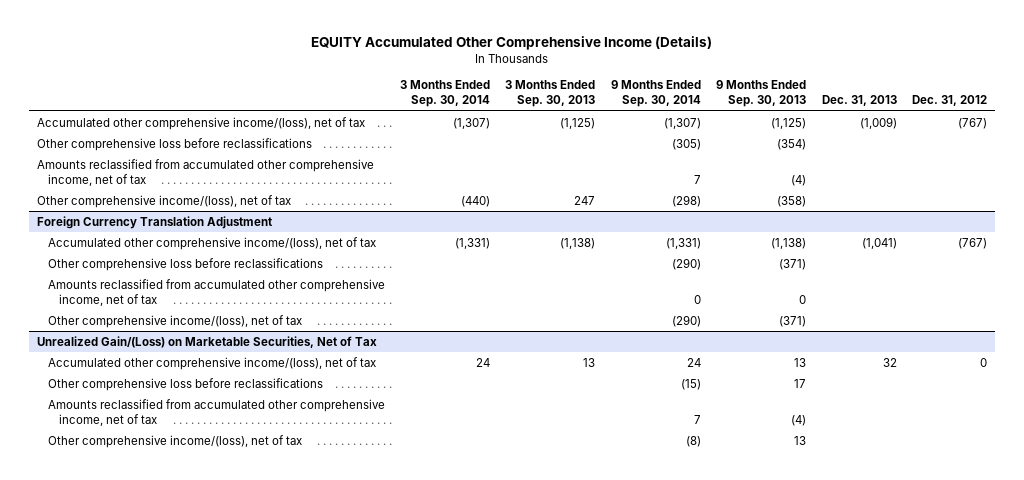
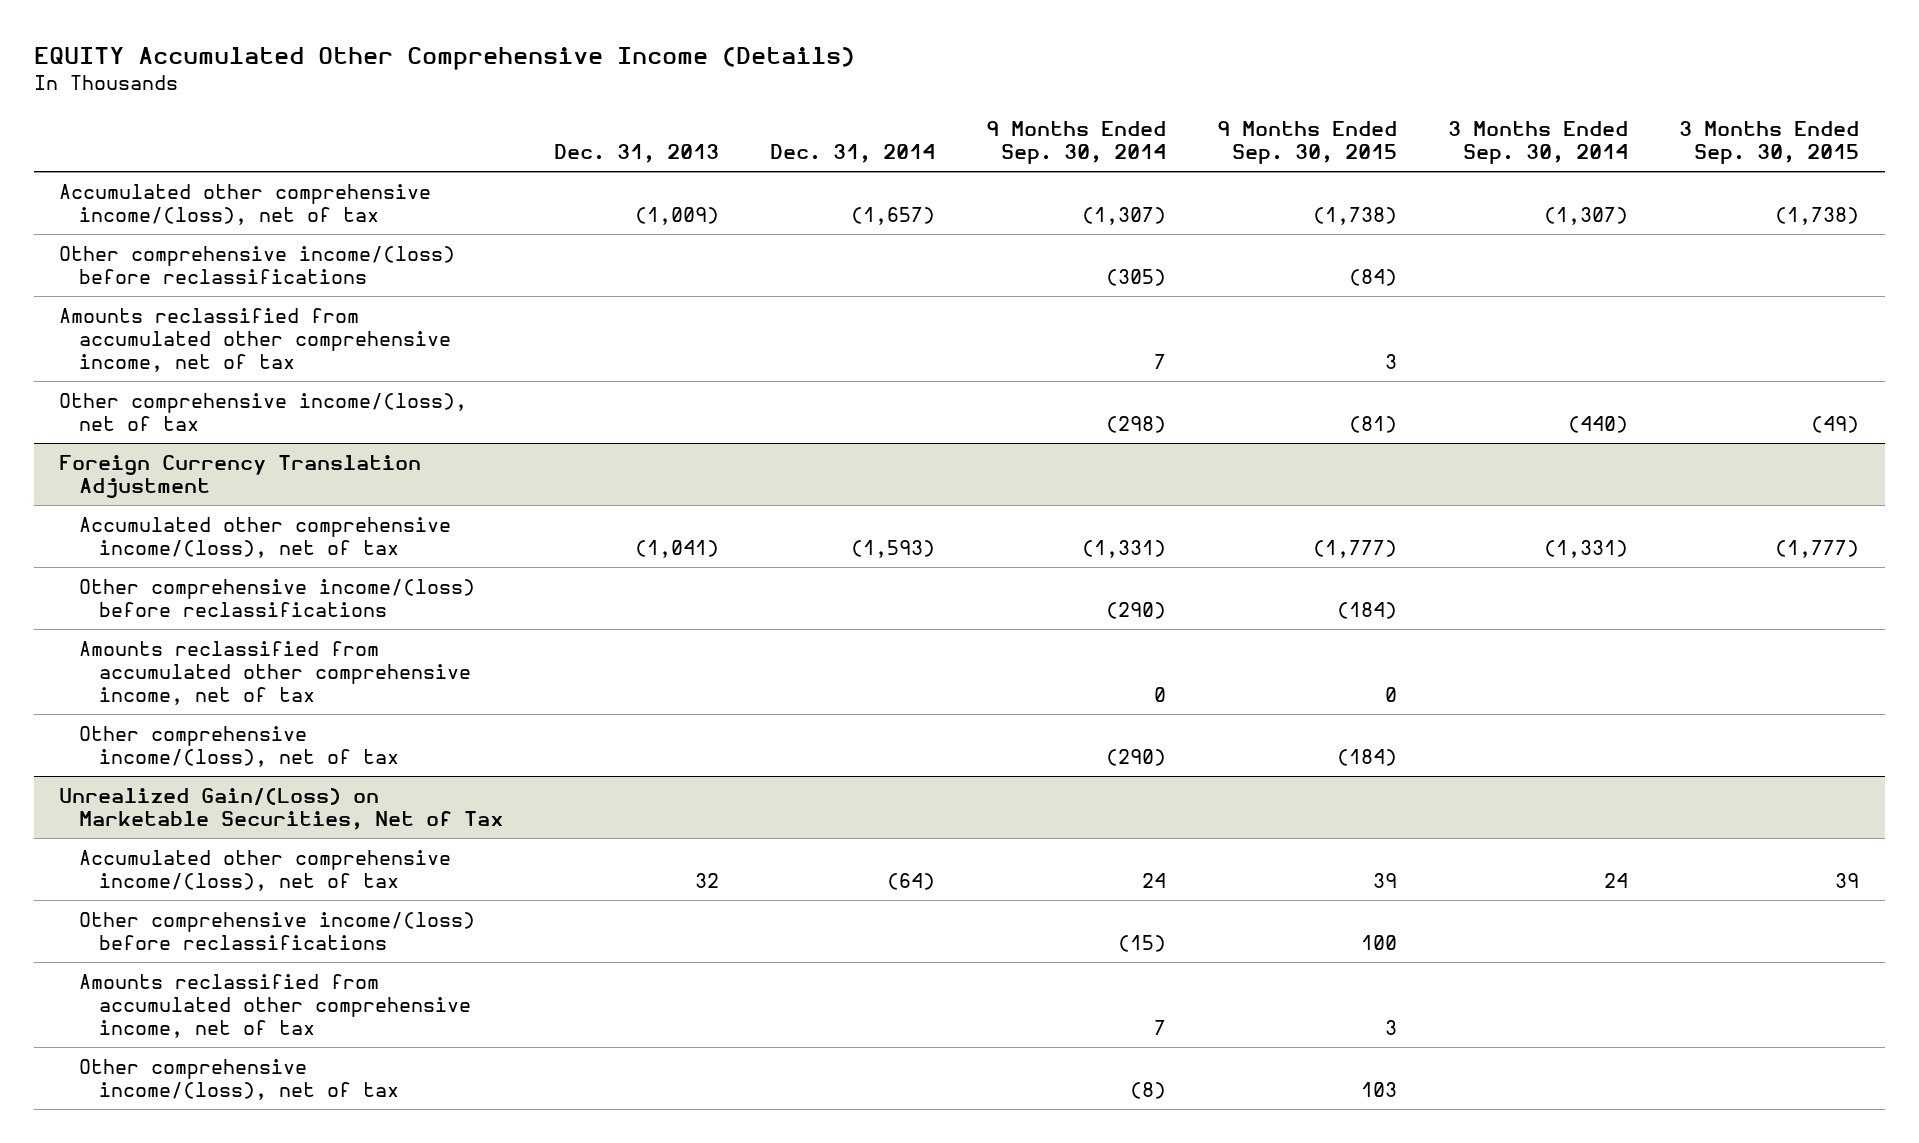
- | 3 Months Ended Sep. 30, 2014 | 3 Months Ended Sep. 30, 2013 | 9 Months Ended Sep. 30, 2014 | 9 Months Ended Sep. 30, 2013 | Dec. 31, 2013 | Dec. 31, 2012
+ | Dec. 31, 2013 | Dec. 31, 2014 | 9 Months Ended Sep. 30, 2014 | 9 Months Ended Sep. 30, 2015 | 3 Months Ended Sep. 30, 2014 | 3 Months Ended Sep. 30, 2015
- Other comprehensive loss before reclassifications | | | (305) | (354) | |
+ Other comprehensive income/(loss) before reclassifications | | | (305) | (84) | |
@ Foreign Currency Translation Adjustment
- Other comprehensive loss before reclassifications | | | (290) | (371) | |
+ Other comprehensive income/(loss) before reclassifications | | | (290) | (184) | |
@ Unrealized Gain/(Loss) on Marketable Securities, Net of Tax
- Other comprehensive loss before reclassifications | | | (15) | 17 | |
+ Other comprehensive income/(loss) before reclassifications | | | (15) | 100 | |

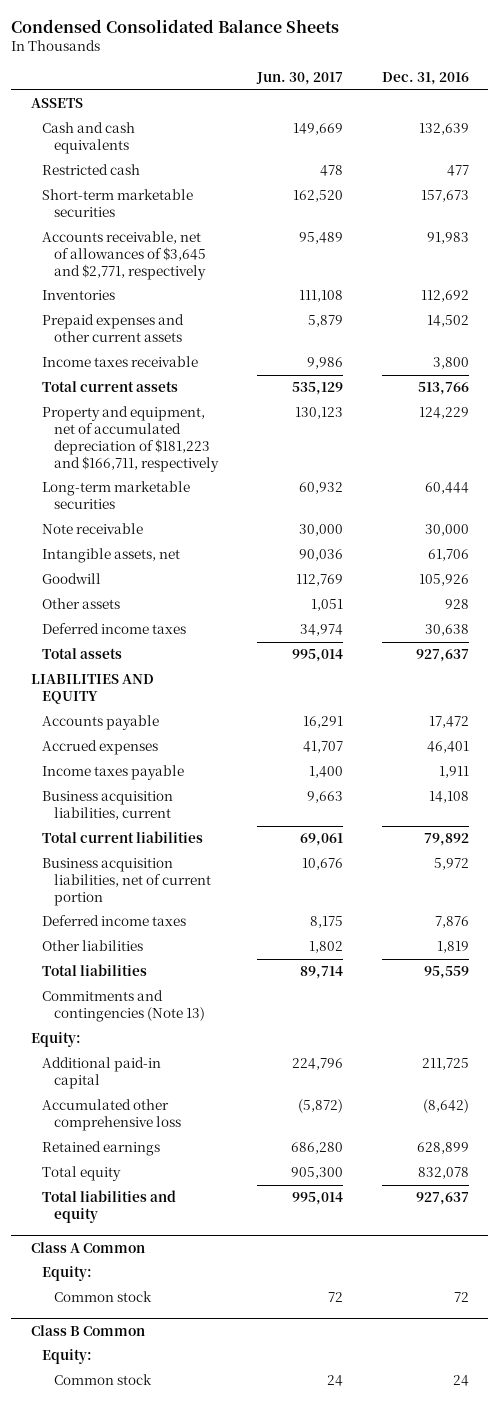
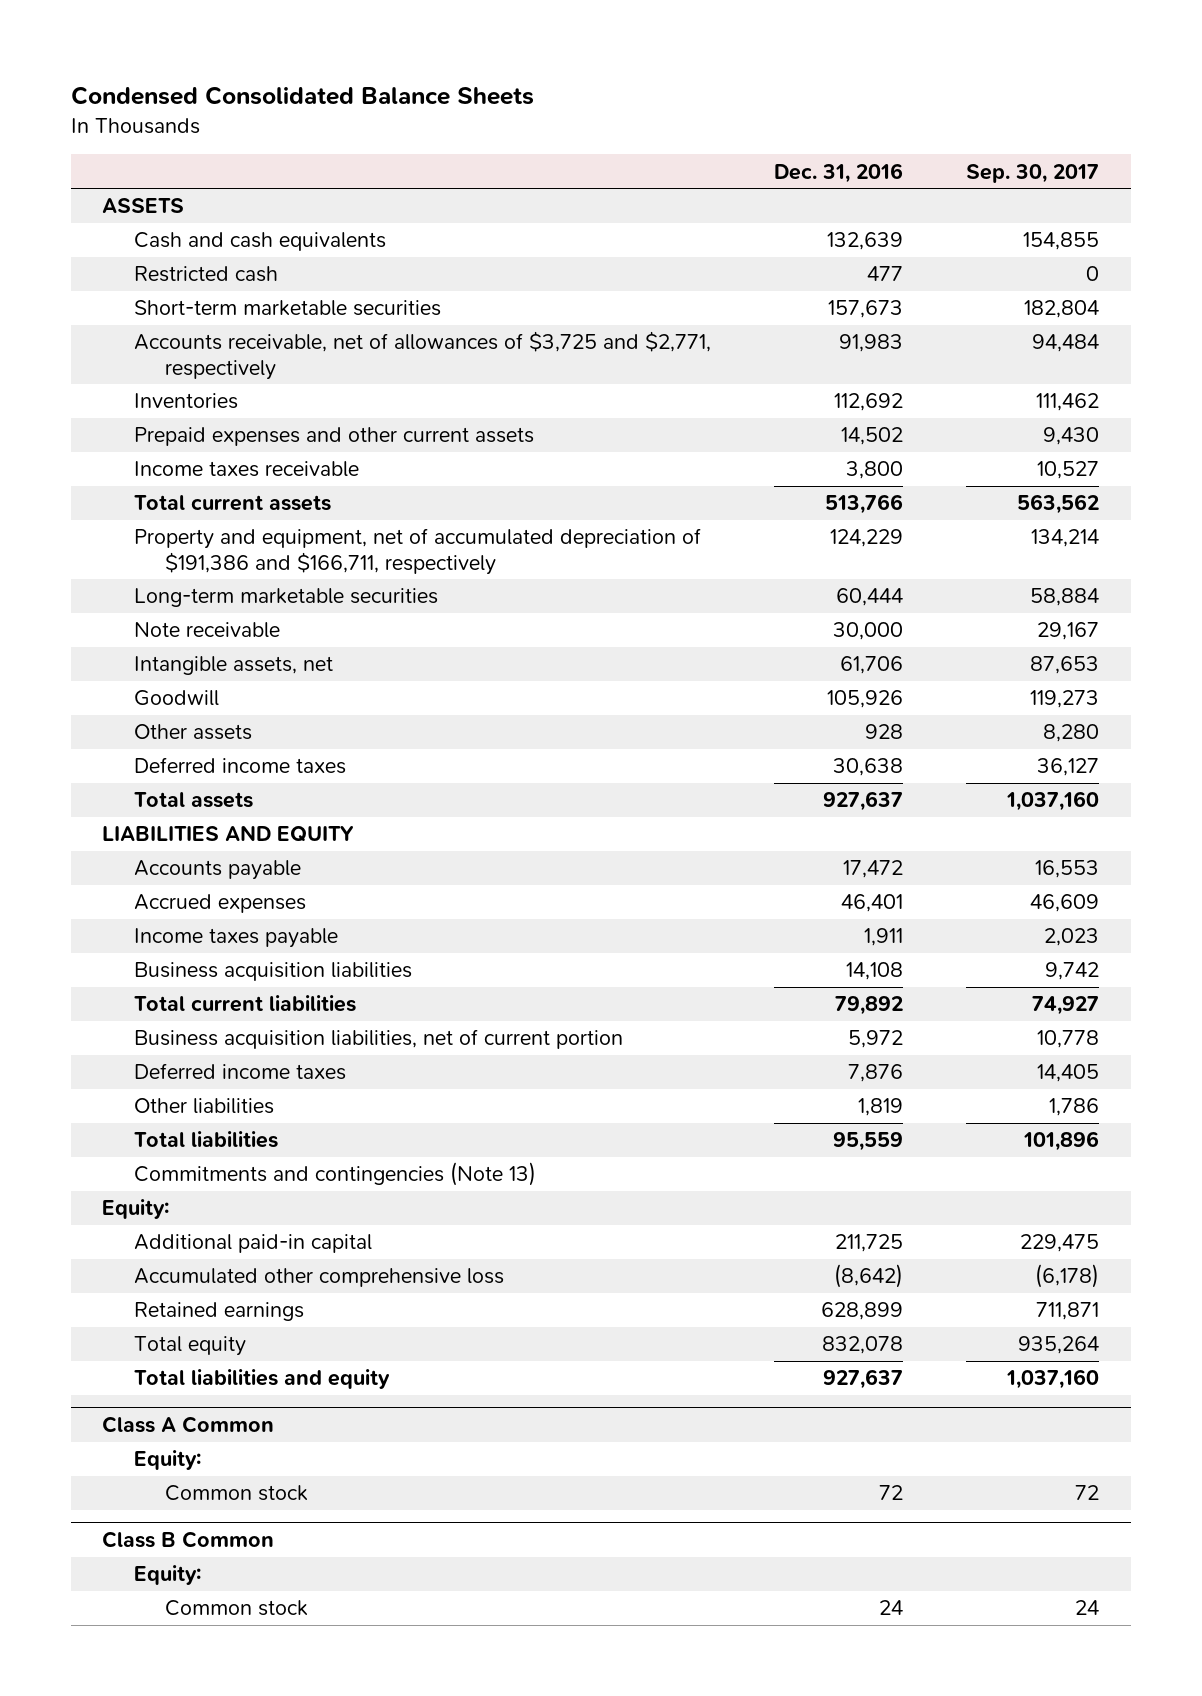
- | Jun. 30, 2017 | Dec. 31, 2016
+ | Dec. 31, 2016 | Sep. 30, 2017
- Accounts receivable, net of allowances of $3,645 and $2,771, respectively | 95,489 | 91,983
+ Accounts receivable, net of allowances of $3,725 and $2,771, respectively | 91,983 | 94,484
- Property and equipment, net of accumulated depreciation of $181,223 and $166,711, respectively | 130,123 | 124,229
+ Property and equipment, net of accumulated depreciation of $191,386 and $166,711, respectively | 124,229 | 134,214
- Business acquisition liabilities, current | 9,663 | 14,108
+ Business acquisition liabilities | 14,108 | 9,742

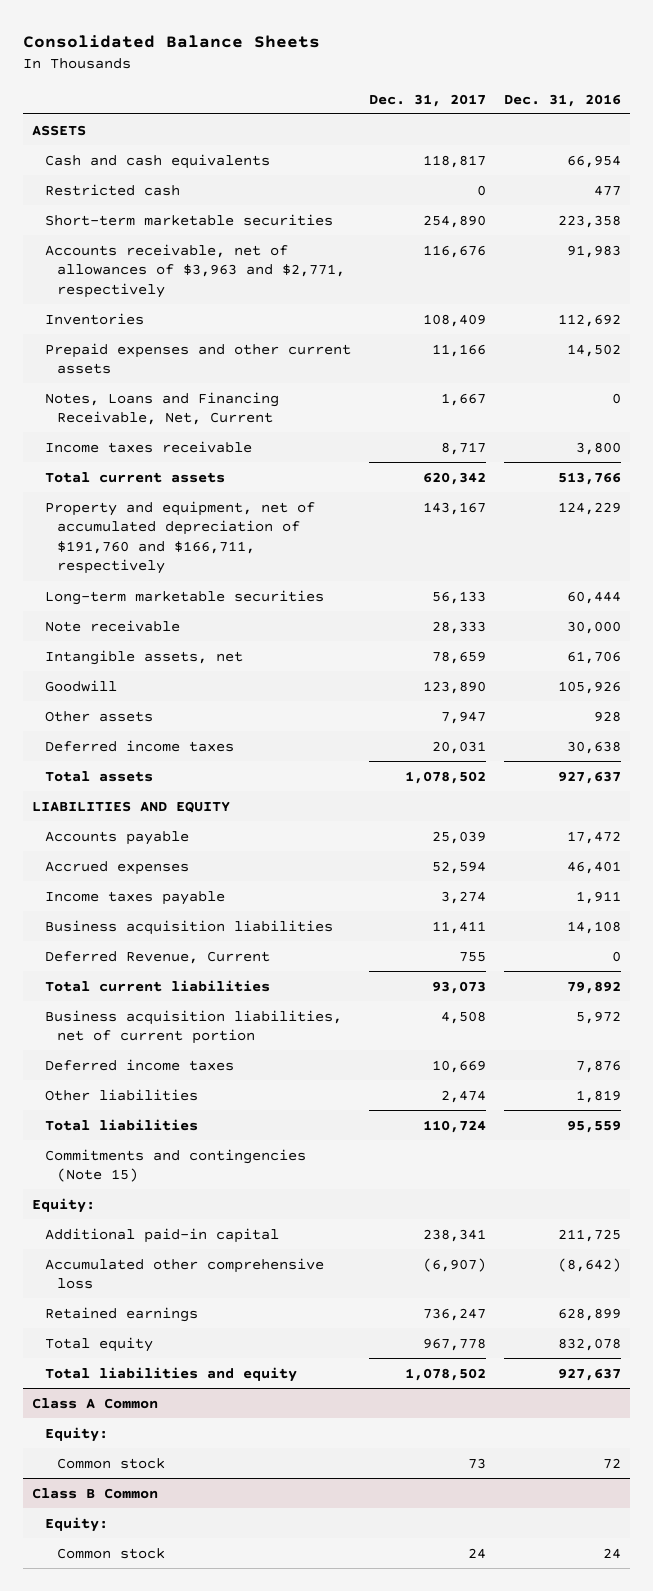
- Condensed Consolidated Balance Sheets
+ Consolidated Balance Sheets
- | Dec. 31, 2016 | Sep. 30, 2017
+ | Dec. 31, 2017 | Dec. 31, 2016
- Cash and cash equivalents | 132,639 | 154,855
+ Cash and cash equivalents | 118,817 | 66,954
- Short-term marketable securities | 157,673 | 182,804
- Accounts receivable, net of allowances of $3,725 and $2,771, respectively | 91,983 | 94,484
+ Short-term marketable securities | 254,890 | 223,358
+ Accounts receivable, net of allowances of $3,963 and $2,771, respectively | 116,676 | 91,983
+ Notes, Loans and Financing Receivable, Net, Current | 1,667 | 0
- Property and equipment, net of accumulated depreciation of $191,386 and $166,711, respectively | 124,229 | 134,214
+ Property and equipment, net of accumulated depreciation of $191,760 and $166,711, respectively | 143,167 | 124,229
+ Deferred Revenue, Current | 755 | 0
- Commitments and contingencies (Note 13)
+ Commitments and contingencies (Note 15)

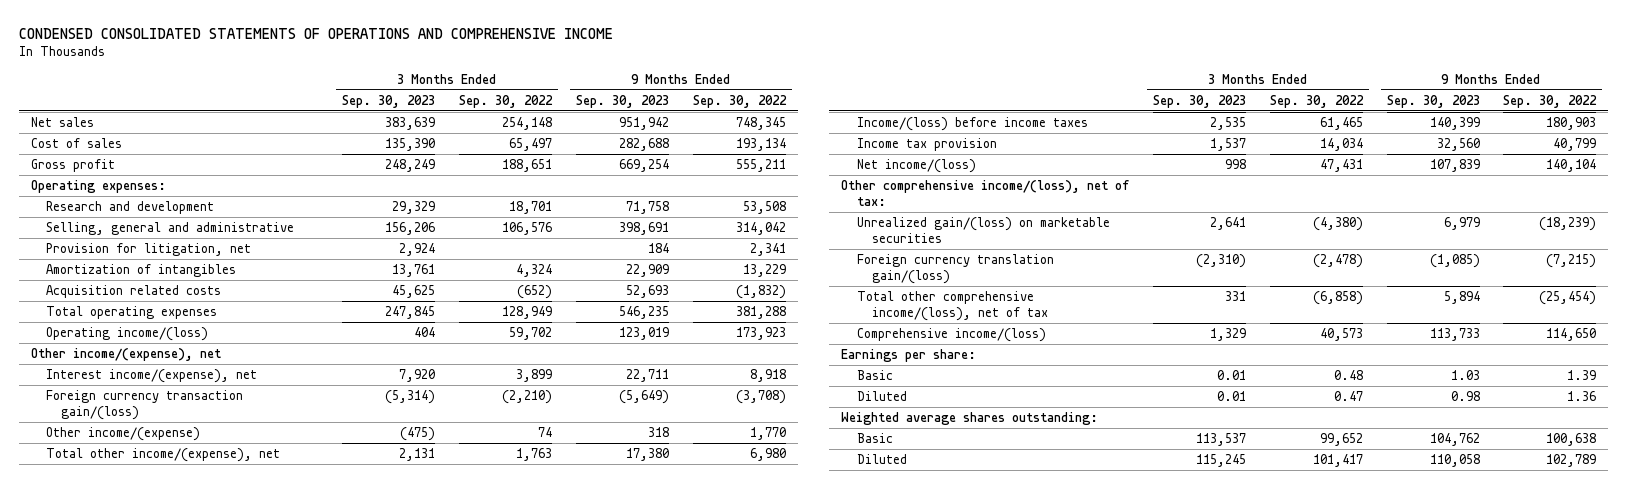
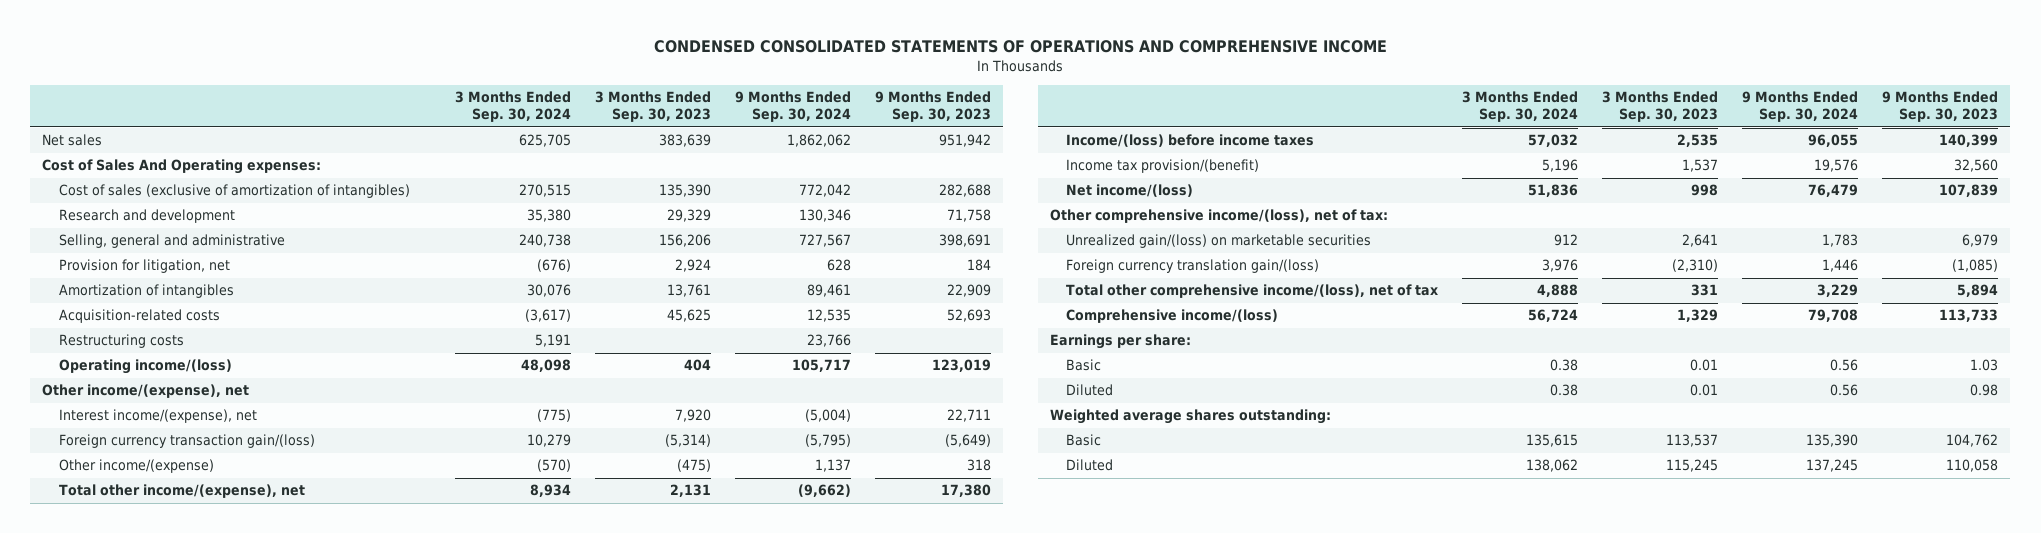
- | 3 Months Ended Sep. 30, 2023 | 3 Months Ended Sep. 30, 2022 | 9 Months Ended Sep. 30, 2023 | 9 Months Ended Sep. 30, 2022
+ | 3 Months Ended Sep. 30, 2024 | 3 Months Ended Sep. 30, 2023 | 9 Months Ended Sep. 30, 2024 | 9 Months Ended Sep. 30, 2023
- Cost of sales | 135,390 | 65,497 | 282,688 | 193,134
- Gross profit | 248,249 | 188,651 | 669,254 | 555,211
- Operating expenses:
+ Cost of Sales And Operating expenses:
+ Cost of sales (exclusive of amortization of intangibles) | 270,515 | 135,390 | 772,042 | 282,688
- Acquisition related costs | 45,625 | (652) | 52,693 | (1,832)
- Total operating expenses | 247,845 | 128,949 | 546,235 | 381,288
+ Acquisition-related costs | (3,617) | 45,625 | 12,535 | 52,693
+ Restructuring costs | 5,191 | | 23,766 |
- Income tax provision | 1,537 | 14,034 | 32,560 | 40,799
+ Income tax provision/(benefit) | 5,196 | 1,537 | 19,576 | 32,560

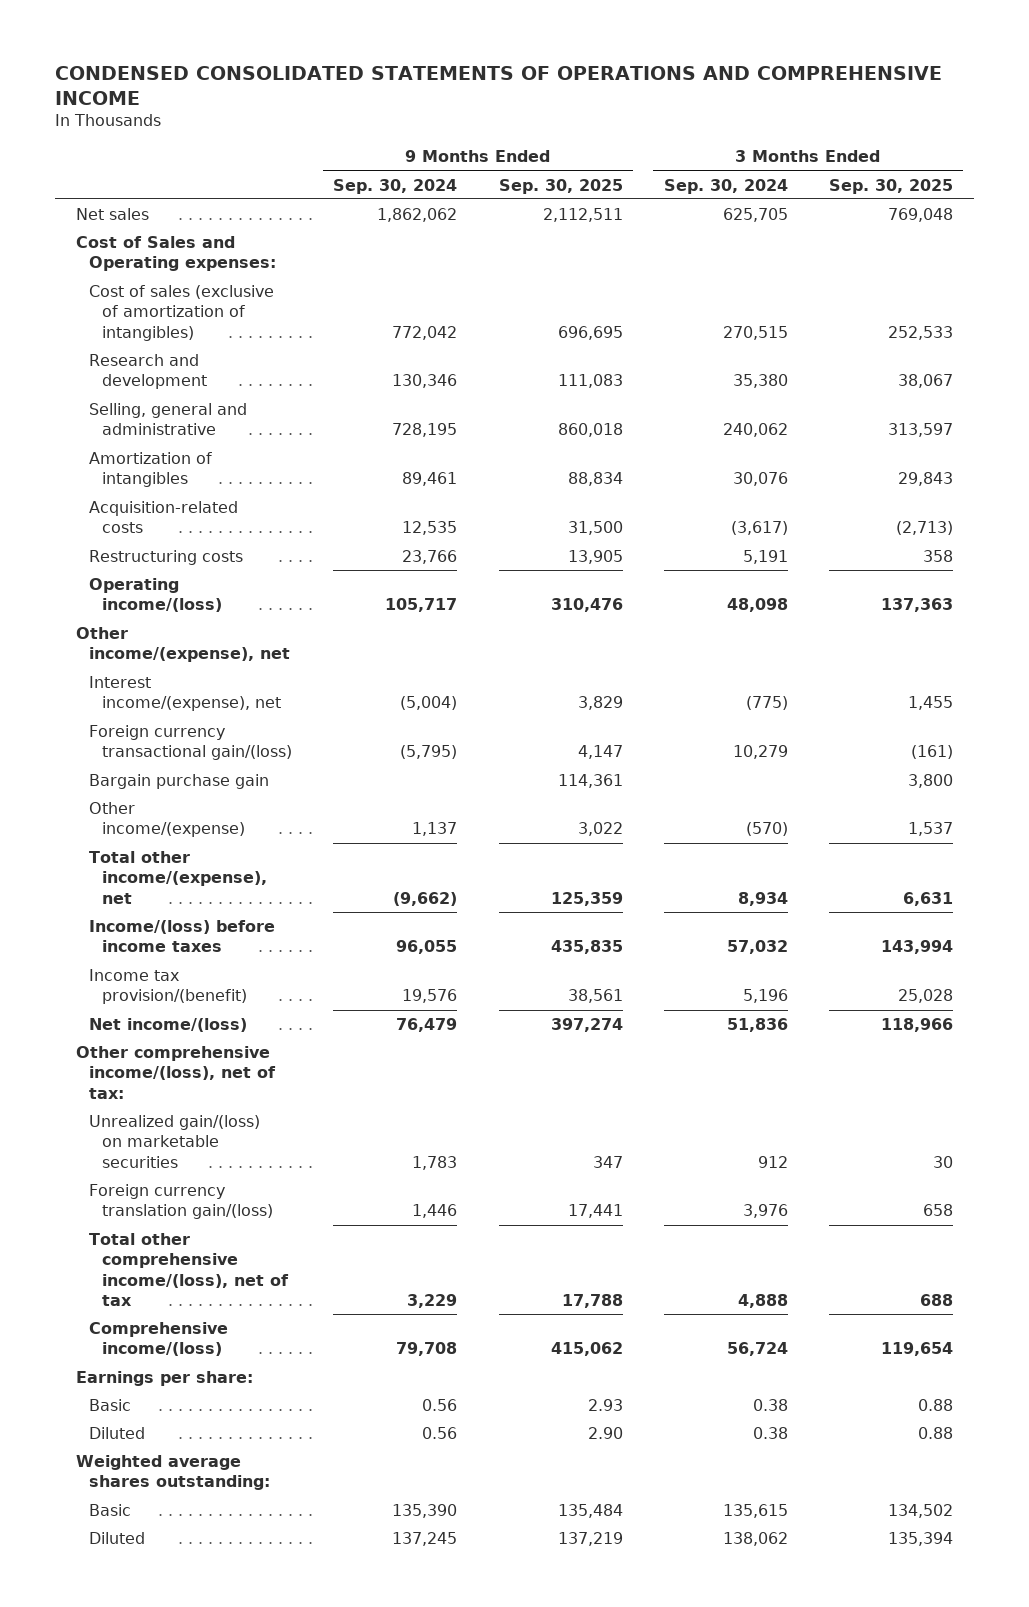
- | 3 Months Ended Sep. 30, 2024 | 3 Months Ended Sep. 30, 2023 | 9 Months Ended Sep. 30, 2024 | 9 Months Ended Sep. 30, 2023
+ | 9 Months Ended Sep. 30, 2024 | 9 Months Ended Sep. 30, 2025 | 3 Months Ended Sep. 30, 2024 | 3 Months Ended Sep. 30, 2025
- Cost of Sales And Operating expenses:
+ Cost of Sales and Operating expenses:
- Selling, general and administrative | 240,738 | 156,206 | 727,567 | 398,691
- Provision for litigation, net | (676) | 2,924 | 628 | 184
+ Selling, general and administrative | 728,195 | 860,018 | 240,062 | 313,597
- Foreign currency transaction gain/(loss) | 10,279 | (5,314) | (5,795) | (5,649)
+ Foreign currency transactional gain/(loss) | (5,795) | 4,147 | 10,279 | (161)
+ Bargain purchase gain | | 114,361 | | 3,800

